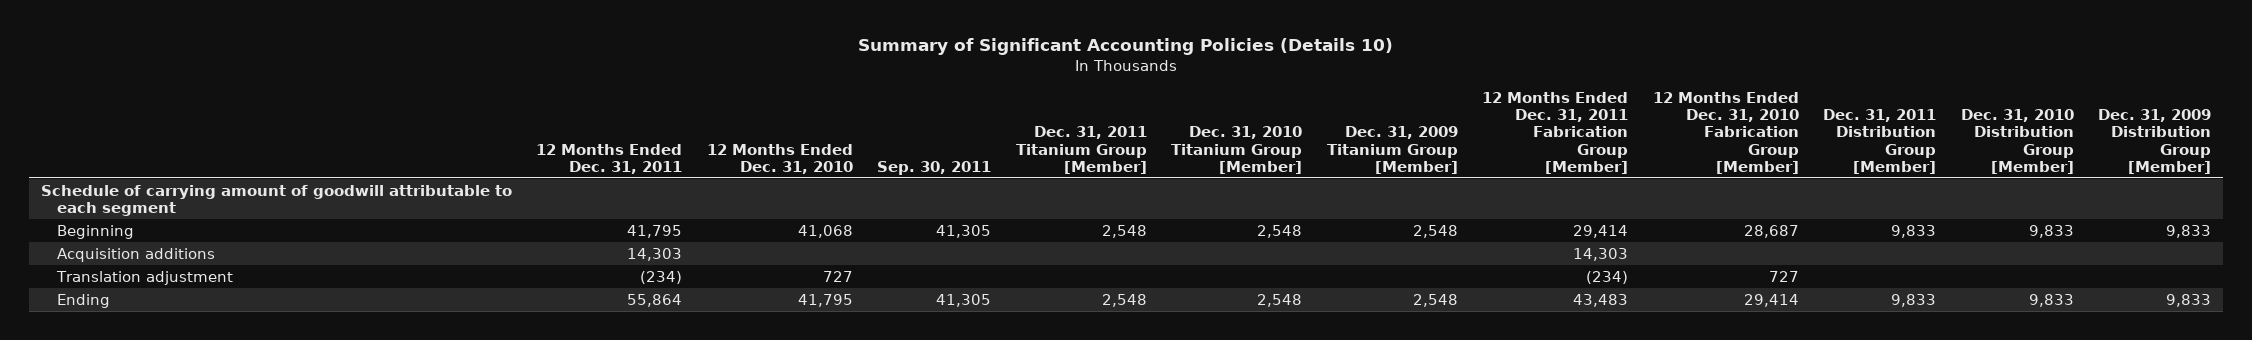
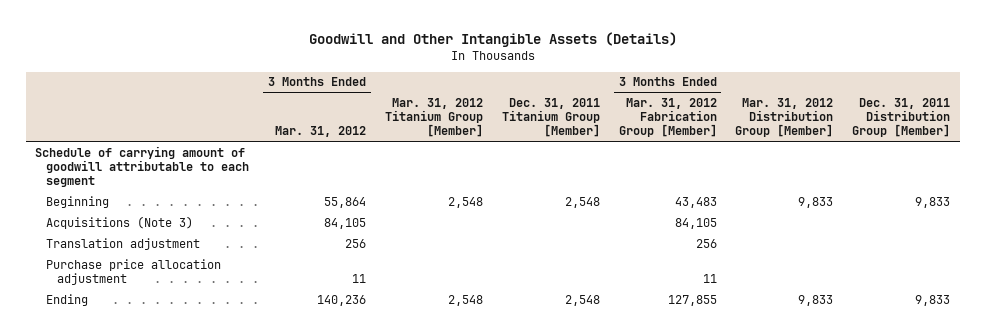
- Summary of Significant Accounting Policies (Details 10)
+ Goodwill and Other Intangible Assets (Details)
- | 12 Months Ended Dec. 31, 2011 | 12 Months Ended Dec. 31, 2010 | Sep. 30, 2011 | Dec. 31, 2011 Titanium Group [Member] | Dec. 31, 2010 Titanium Group [Member] | Dec. 31, 2009 Titanium Group [Member] | 12 Months Ended Dec. 31, 2011 Fabrication Group [Member] | 12 Months Ended Dec. 31, 2010 Fabrication Group [Member] | Dec. 31, 2011 Distribution Group [Member] | Dec. 31, 2010 Distribution Group [Member] | Dec. 31, 2009 Distribution Group [Member]
+ | 3 Months Ended Mar. 31, 2012 | Mar. 31, 2012 Titanium Group [Member] | Dec. 31, 2011 Titanium Group [Member] | 3 Months Ended Mar. 31, 2012 Fabrication Group [Member] | Mar. 31, 2012 Distribution Group [Member] | Dec. 31, 2011 Distribution Group [Member]
- Acquisition additions | 14,303 | | | | | | 14,303 | | | |
+ Acquisitions (Note 3) | 84,105 | | | 84,105 | |
+ Purchase price allocation adjustment | 11 | | | 11 | |

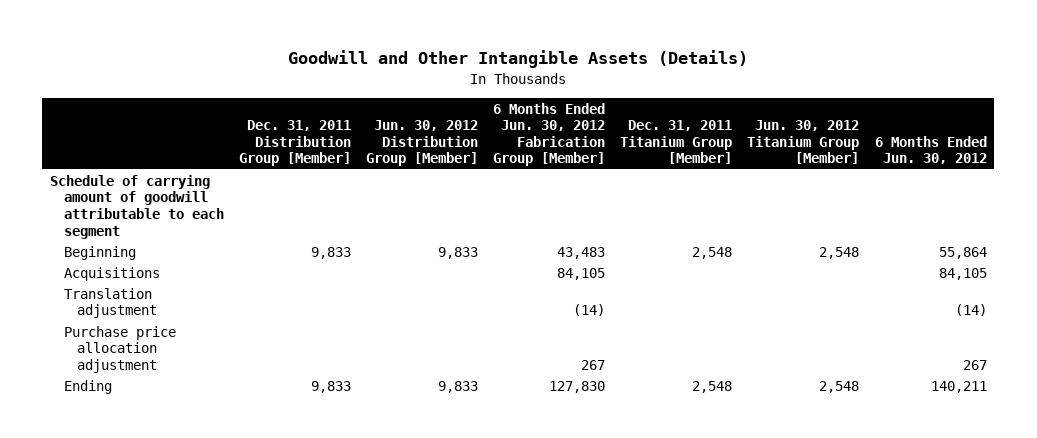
- | 3 Months Ended Mar. 31, 2012 | Mar. 31, 2012 Titanium Group [Member] | Dec. 31, 2011 Titanium Group [Member] | 3 Months Ended Mar. 31, 2012 Fabrication Group [Member] | Mar. 31, 2012 Distribution Group [Member] | Dec. 31, 2011 Distribution Group [Member]
+ | Dec. 31, 2011 Distribution Group [Member] | Jun. 30, 2012 Distribution Group [Member] | 6 Months Ended Jun. 30, 2012 Fabrication Group [Member] | Dec. 31, 2011 Titanium Group [Member] | Jun. 30, 2012 Titanium Group [Member] | 6 Months Ended Jun. 30, 2012
- Acquisitions (Note 3) | 84,105 | | | 84,105 | |
+ Acquisitions | | | 84,105 | | | 84,105

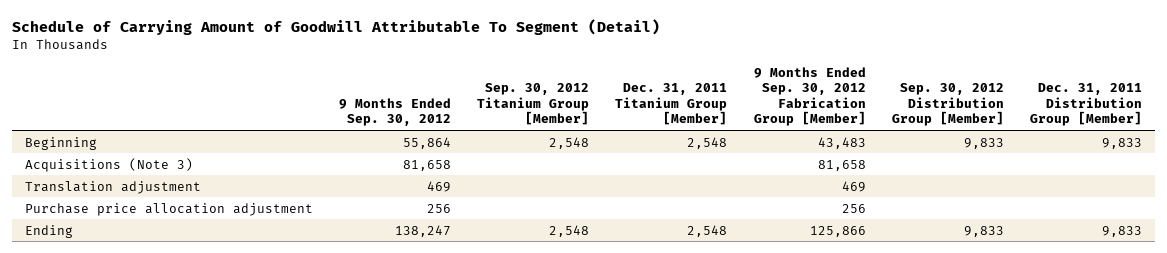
- Goodwill and Other Intangible Assets (Details)
+ Schedule of Carrying Amount of Goodwill Attributable To Segment (Detail)
- | Dec. 31, 2011 Distribution Group [Member] | Jun. 30, 2012 Distribution Group [Member] | 6 Months Ended Jun. 30, 2012 Fabrication Group [Member] | Dec. 31, 2011 Titanium Group [Member] | Jun. 30, 2012 Titanium Group [Member] | 6 Months Ended Jun. 30, 2012
+ | 9 Months Ended Sep. 30, 2012 | Sep. 30, 2012 Titanium Group [Member] | Dec. 31, 2011 Titanium Group [Member] | 9 Months Ended Sep. 30, 2012 Fabrication Group [Member] | Sep. 30, 2012 Distribution Group [Member] | Dec. 31, 2011 Distribution Group [Member]
- Schedule of carrying amount of goodwill attributable to each segment
- Acquisitions | | | 84,105 | | | 84,105
+ Acquisitions (Note 3) | 81,658 | | | 81,658 | |

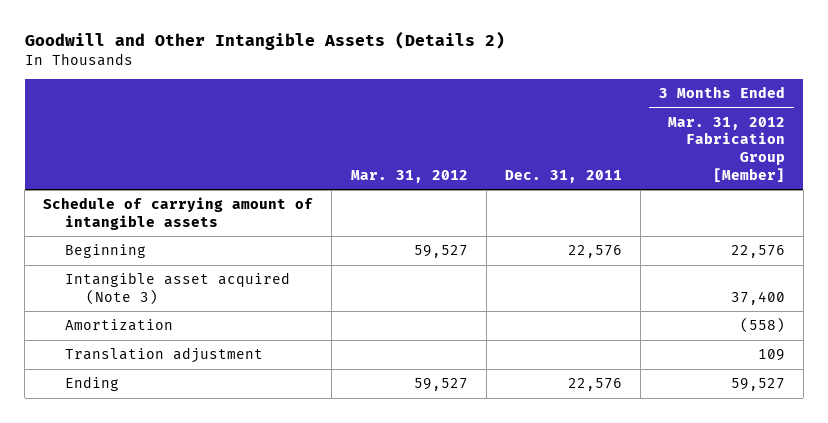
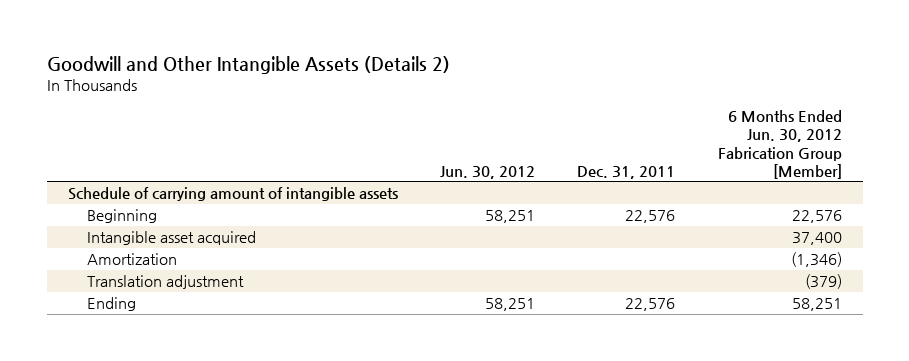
- | Mar. 31, 2012 | Dec. 31, 2011 | 3 Months Ended Mar. 31, 2012 Fabrication Group [Member]
+ | Jun. 30, 2012 | Dec. 31, 2011 | 6 Months Ended Jun. 30, 2012 Fabrication Group [Member]
- Intangible asset acquired (Note 3) | | | 37,400
+ Intangible asset acquired | | | 37,400

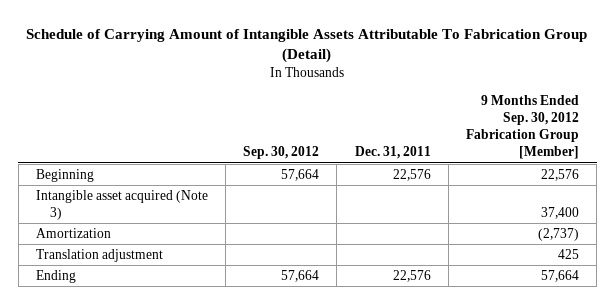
- Goodwill and Other Intangible Assets (Details 2)
+ Schedule of Carrying Amount of Intangible Assets Attributable To Fabrication Group (Detail)
- | Jun. 30, 2012 | Dec. 31, 2011 | 6 Months Ended Jun. 30, 2012 Fabrication Group [Member]
+ | Sep. 30, 2012 | Dec. 31, 2011 | 9 Months Ended Sep. 30, 2012 Fabrication Group [Member]
- Schedule of carrying amount of intangible assets
- Intangible asset acquired | | | 37,400
+ Intangible asset acquired (Note 3) | | | 37,400

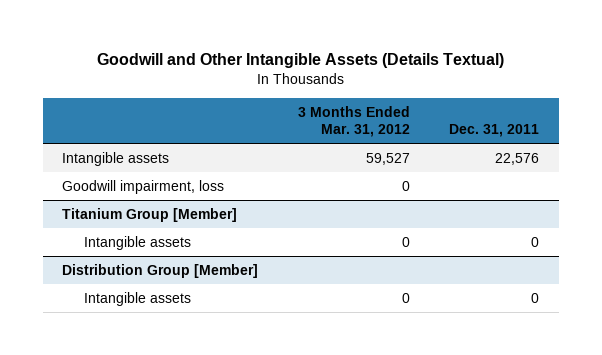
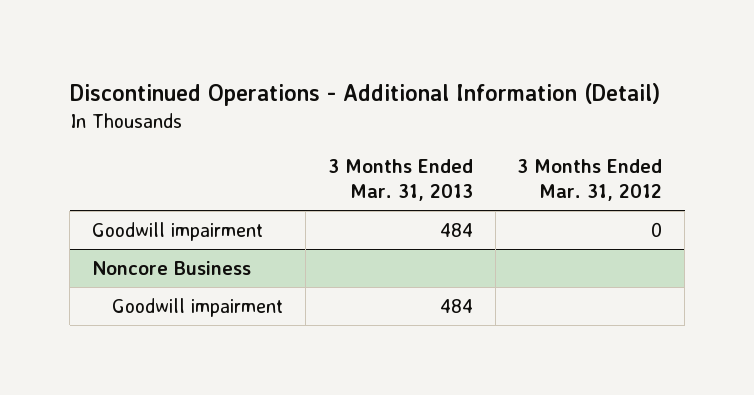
- Goodwill and Other Intangible Assets (Details Textual)
+ Discontinued Operations - Additional Information (Detail)
- | 3 Months Ended Mar. 31, 2012 | Dec. 31, 2011
+ | 3 Months Ended Mar. 31, 2013 | 3 Months Ended Mar. 31, 2012
- Intangible assets | 59,527 | 22,576
- Goodwill impairment, loss | 0 |
- Titanium Group [Member]
- Intangible assets | 0 | 0
- Distribution Group [Member]
- Intangible assets | 0 | 0
+ Goodwill impairment | 484 | 0
+ Noncore Business
+ Goodwill impairment | 484 |

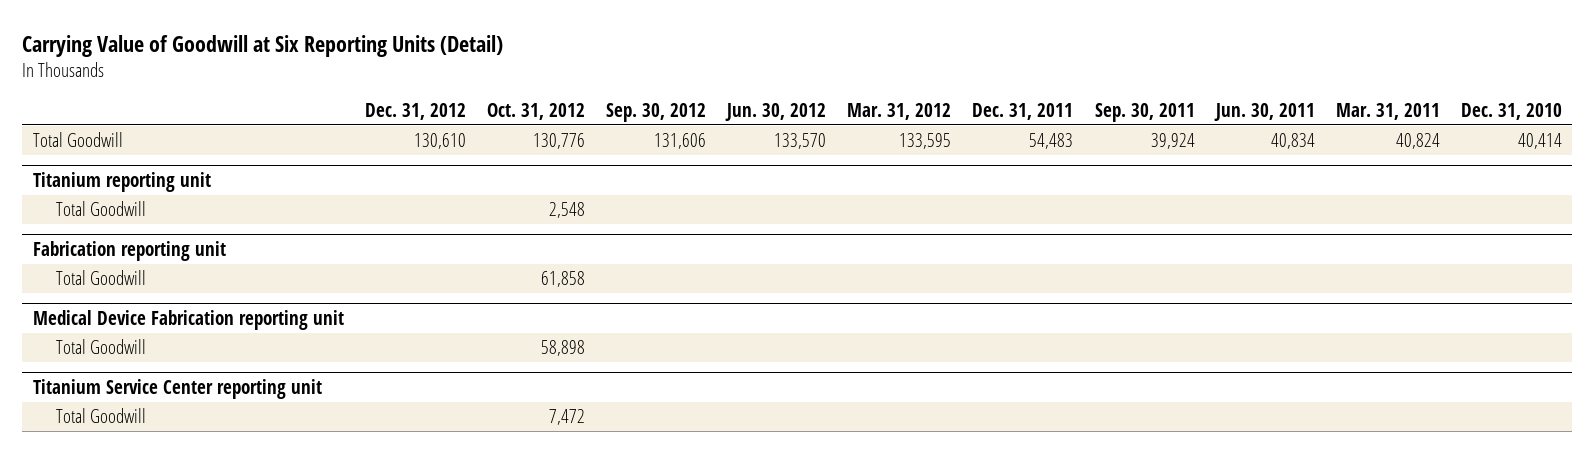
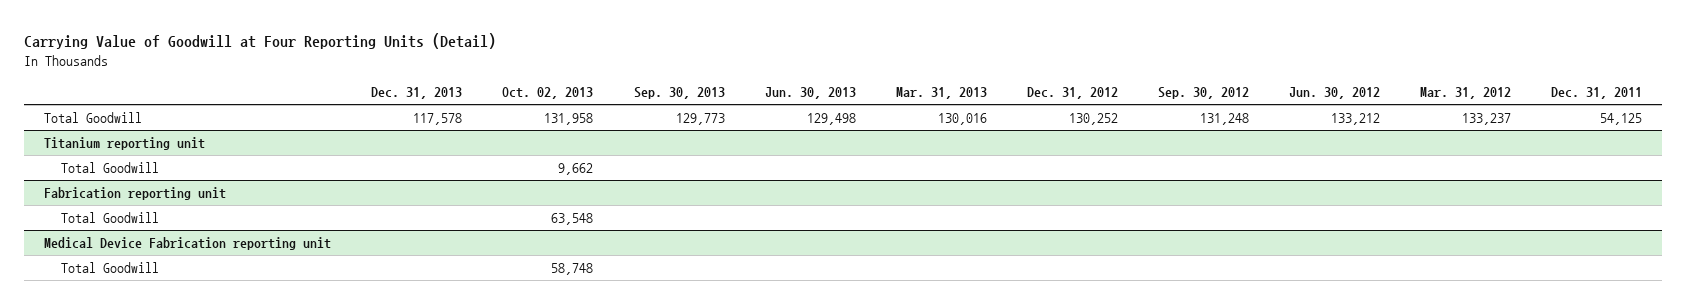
- Carrying Value of Goodwill at Six Reporting Units (Detail)
+ Carrying Value of Goodwill at Four Reporting Units (Detail)
- | Dec. 31, 2012 | Oct. 31, 2012 | Sep. 30, 2012 | Jun. 30, 2012 | Mar. 31, 2012 | Dec. 31, 2011 | Sep. 30, 2011 | Jun. 30, 2011 | Mar. 31, 2011 | Dec. 31, 2010
+ | Dec. 31, 2013 | Oct. 02, 2013 | Sep. 30, 2013 | Jun. 30, 2013 | Mar. 31, 2013 | Dec. 31, 2012 | Sep. 30, 2012 | Jun. 30, 2012 | Mar. 31, 2012 | Dec. 31, 2011
- Total Goodwill | 130,610 | 130,776 | 131,606 | 133,570 | 133,595 | 54,483 | 39,924 | 40,834 | 40,824 | 40,414
+ Total Goodwill | 117,578 | 131,958 | 129,773 | 129,498 | 130,016 | 130,252 | 131,248 | 133,212 | 133,237 | 54,125
- Titanium Service Center reporting unit
- Total Goodwill | | 7,472 | | | | | | | |

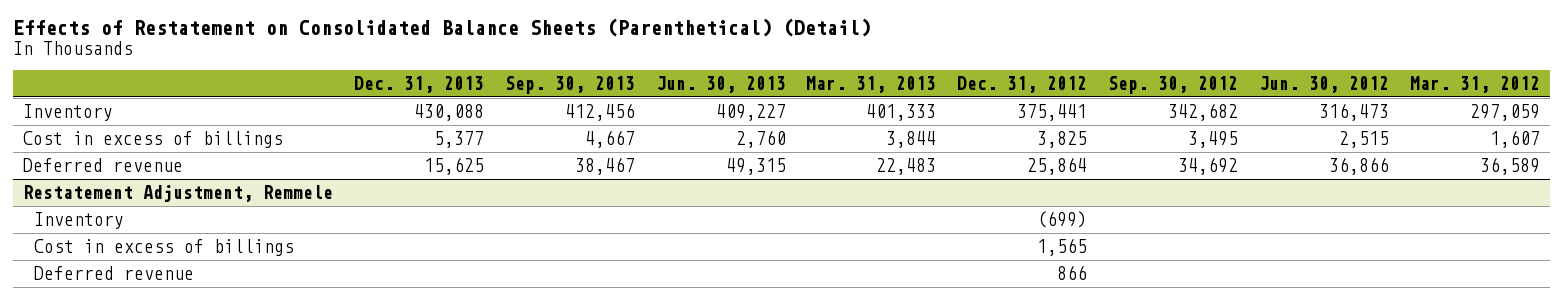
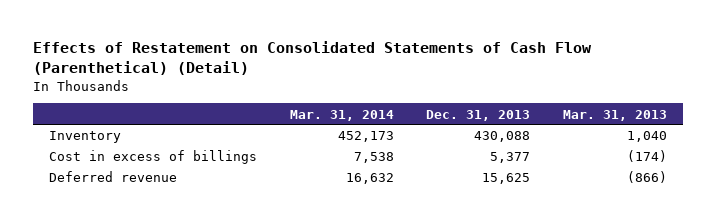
- Effects of Restatement on Consolidated Balance Sheets (Parenthetical) (Detail)
+ Effects of Restatement on Consolidated Statements of Cash Flow (Parenthetical) (Detail)
- | Dec. 31, 2013 | Sep. 30, 2013 | Jun. 30, 2013 | Mar. 31, 2013 | Dec. 31, 2012 | Sep. 30, 2012 | Jun. 30, 2012 | Mar. 31, 2012
+ | Mar. 31, 2014 | Dec. 31, 2013 | Mar. 31, 2013
- Inventory | 430,088 | 412,456 | 409,227 | 401,333 | 375,441 | 342,682 | 316,473 | 297,059
- Cost in excess of billings | 5,377 | 4,667 | 2,760 | 3,844 | 3,825 | 3,495 | 2,515 | 1,607
- Deferred revenue | 15,625 | 38,467 | 49,315 | 22,483 | 25,864 | 34,692 | 36,866 | 36,589
- Restatement Adjustment, Remmele
- Inventory | | | | | (699) | | |
- Cost in excess of billings | | | | | 1,565 | | |
- Deferred revenue | | | | | 866 | | |
+ Inventory | 452,173 | 430,088 | 1,040
+ Cost in excess of billings | 7,538 | 5,377 | (174)
+ Deferred revenue | 16,632 | 15,625 | (866)

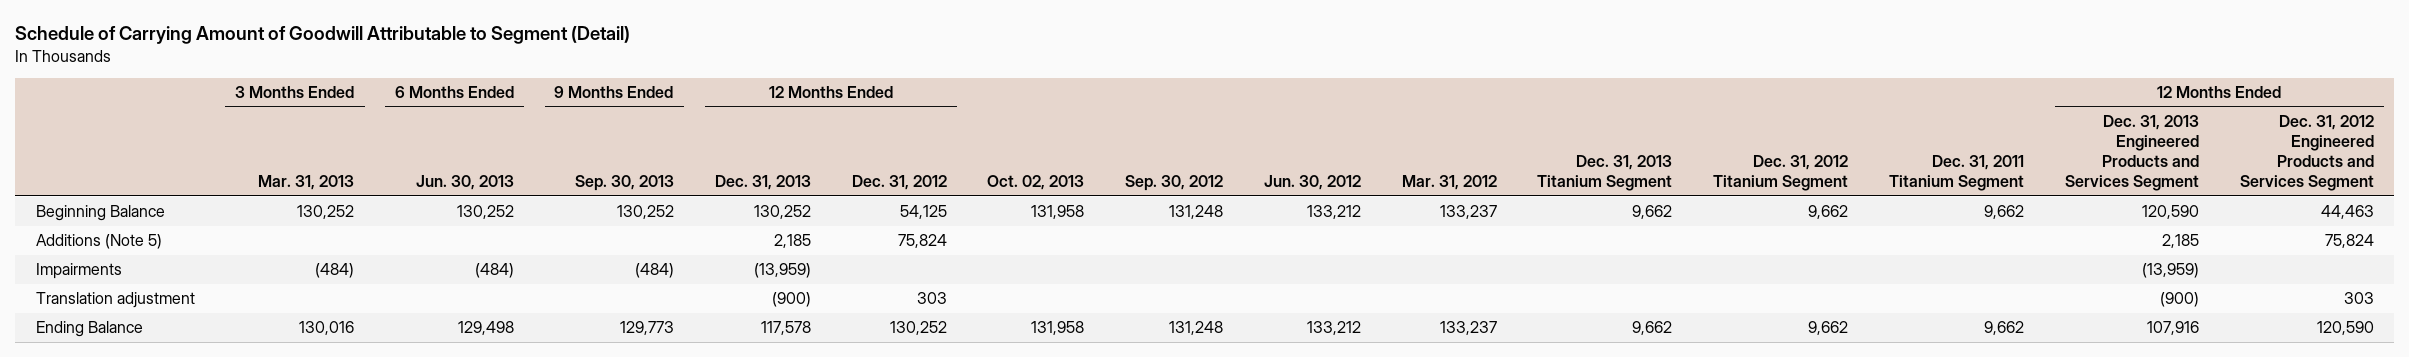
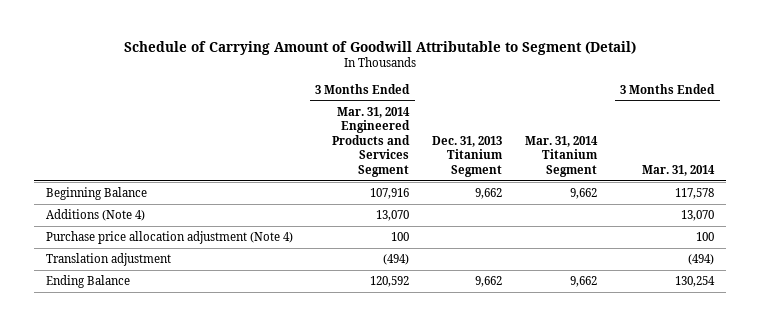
- | 3 Months Ended Mar. 31, 2013 | 6 Months Ended Jun. 30, 2013 | 9 Months Ended Sep. 30, 2013 | 12 Months Ended Dec. 31, 2013 | 12 Months Ended Dec. 31, 2012 | Oct. 02, 2013 | Sep. 30, 2012 | Jun. 30, 2012 | Mar. 31, 2012 | Dec. 31, 2013 Titanium Segment | Dec. 31, 2012 Titanium Segment | Dec. 31, 2011 Titanium Segment | 12 Months Ended Dec. 31, 2013 Engineered Products and Services Segment | 12 Months Ended Dec. 31, 2012 Engineered Products and Services Segment
+ | 3 Months Ended Mar. 31, 2014 Engineered Products and Services Segment | Dec. 31, 2013 Titanium Segment | Mar. 31, 2014 Titanium Segment | 3 Months Ended Mar. 31, 2014
- Additions (Note 5) | | | | 2,185 | 75,824 | | | | | | | | 2,185 | 75,824
- Impairments | (484) | (484) | (484) | (13,959) | | | | | | | | | (13,959) |
+ Additions (Note 4) | 13,070 | | | 13,070
+ Purchase price allocation adjustment (Note 4) | 100 | | | 100

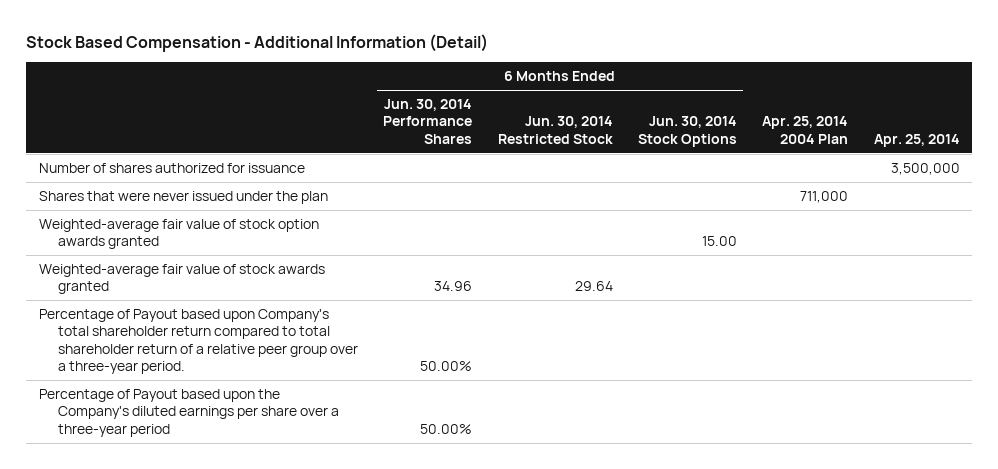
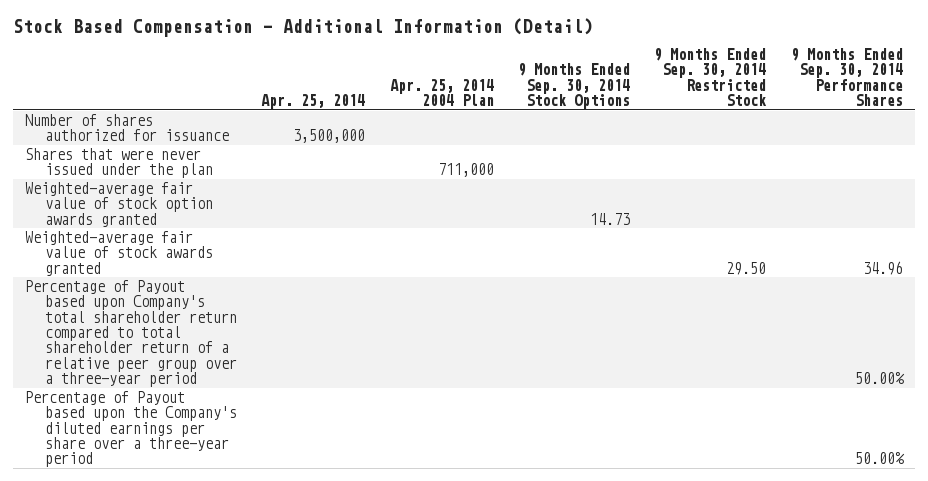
- | 6 Months Ended Jun. 30, 2014 Performance Shares | 6 Months Ended Jun. 30, 2014 Restricted Stock | 6 Months Ended Jun. 30, 2014 Stock Options | Apr. 25, 2014 2004 Plan | Apr. 25, 2014
+ | Apr. 25, 2014 | Apr. 25, 2014 2004 Plan | 9 Months Ended Sep. 30, 2014 Stock Options | 9 Months Ended Sep. 30, 2014 Restricted Stock | 9 Months Ended Sep. 30, 2014 Performance Shares
- Percentage of Payout based upon Company's total shareholder return compared to total shareholder return of a relative peer group over a three-year period. | 50.00% | | | |
+ Percentage of Payout based upon Company's total shareholder return compared to total shareholder return of a relative peer group over a three-year period | | | | | 50.00%

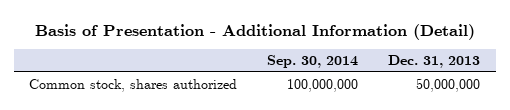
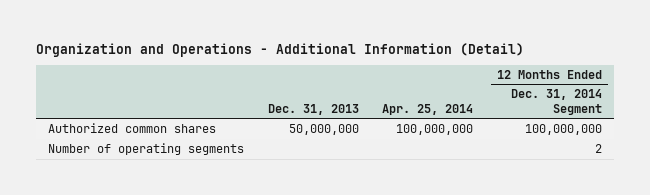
- Basis of Presentation - Additional Information (Detail)
+ Organization and Operations - Additional Information (Detail)
- | Sep. 30, 2014 | Dec. 31, 2013
+ | Dec. 31, 2013 | Apr. 25, 2014 | 12 Months Ended Dec. 31, 2014 Segment
- Common stock, shares authorized | 100,000,000 | 50,000,000
+ Authorized common shares | 50,000,000 | 100,000,000 | 100,000,000
+ Number of operating segments | | | 2

